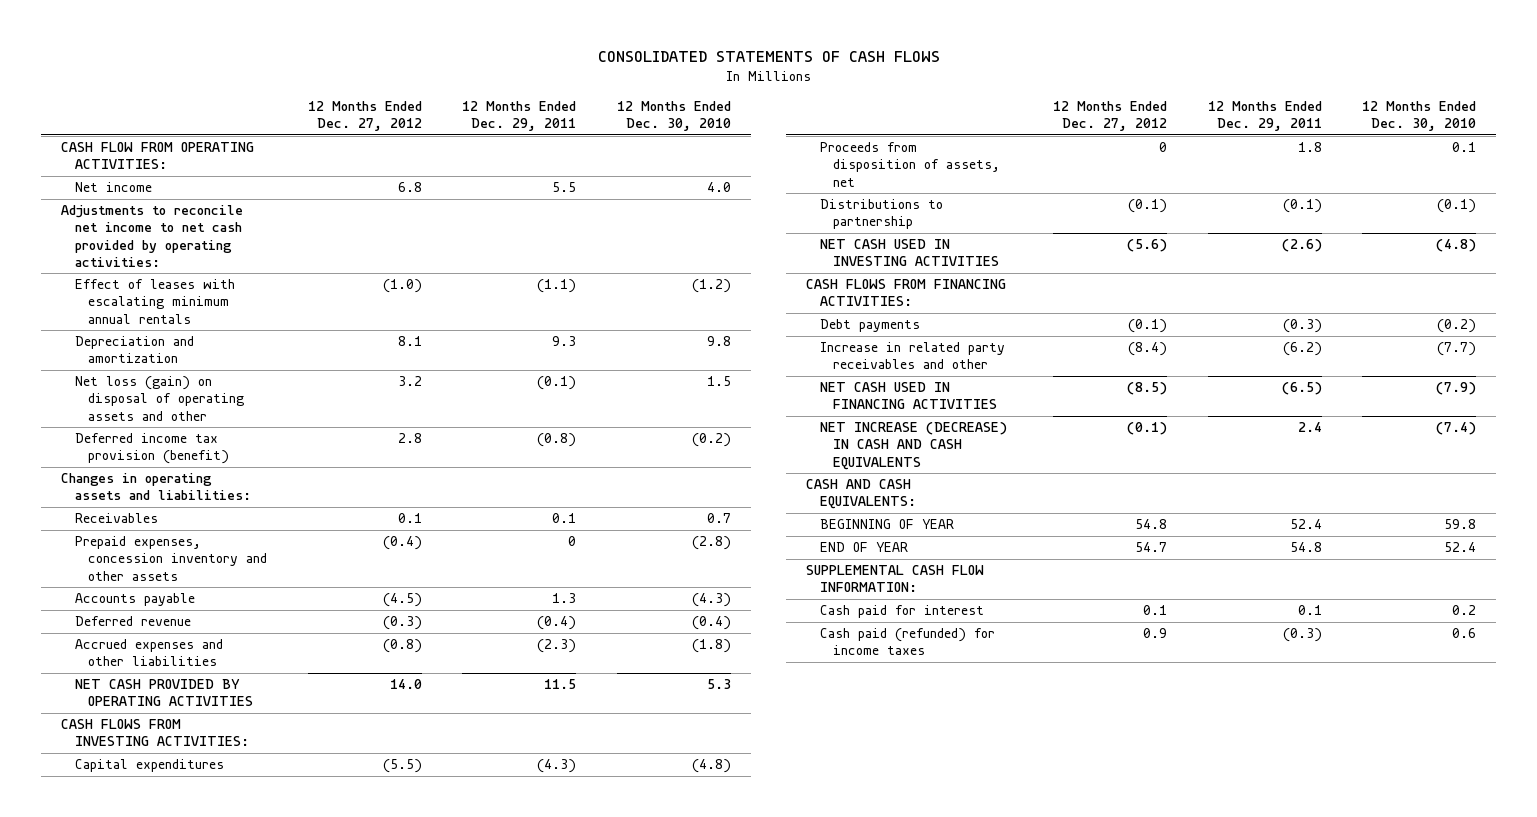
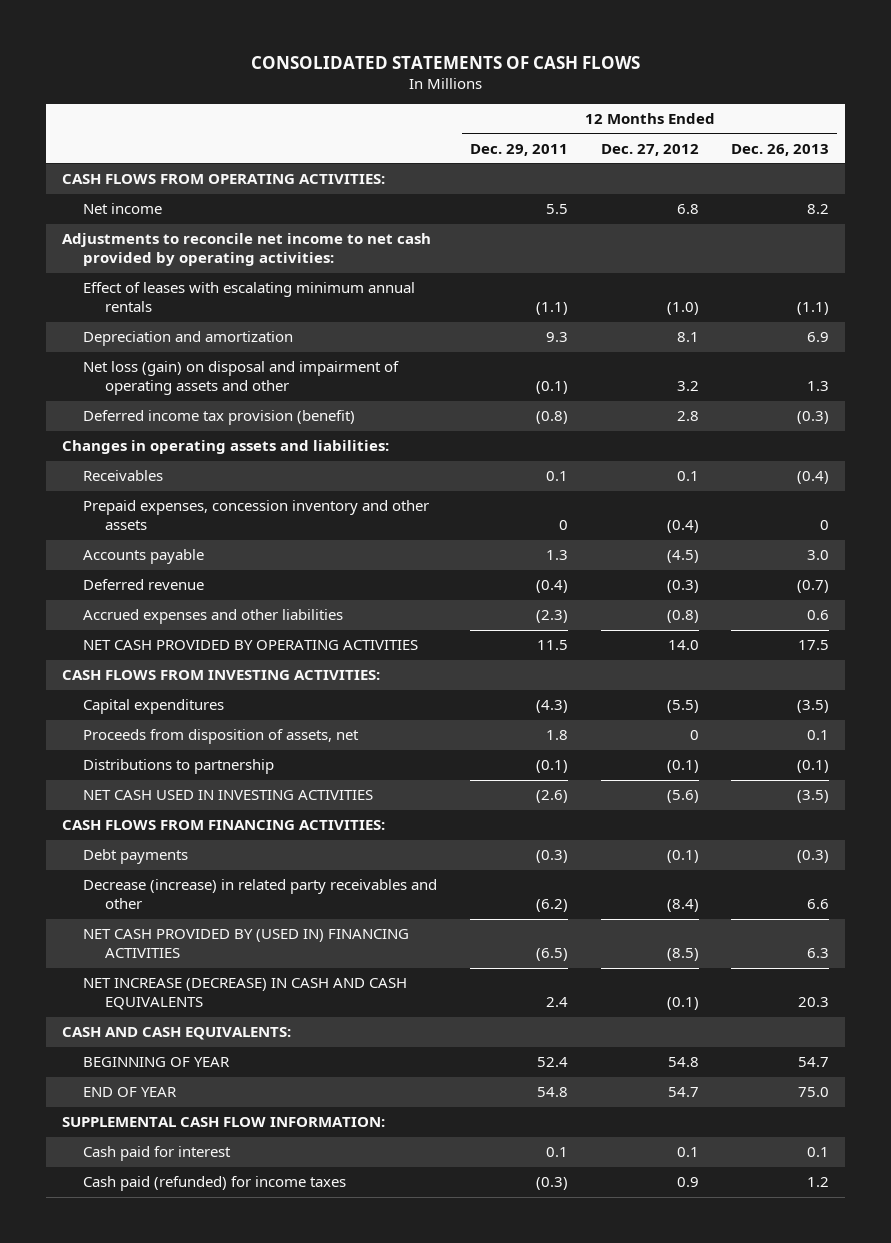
- | 12 Months Ended Dec. 27, 2012 | 12 Months Ended Dec. 29, 2011 | 12 Months Ended Dec. 30, 2010
+ | 12 Months Ended Dec. 29, 2011 | 12 Months Ended Dec. 27, 2012 | 12 Months Ended Dec. 26, 2013
- CASH FLOW FROM OPERATING ACTIVITIES:
+ CASH FLOWS FROM OPERATING ACTIVITIES:
- Net loss (gain) on disposal of operating assets and other | 3.2 | (0.1) | 1.5
+ Net loss (gain) on disposal and impairment of operating assets and other | (0.1) | 3.2 | 1.3
- Increase in related party receivables and other | (8.4) | (6.2) | (7.7)
- NET CASH USED IN FINANCING ACTIVITIES | (8.5) | (6.5) | (7.9)
+ Decrease (increase) in related party receivables and other | (6.2) | (8.4) | 6.6
+ NET CASH PROVIDED BY (USED IN) FINANCING ACTIVITIES | (6.5) | (8.5) | 6.3

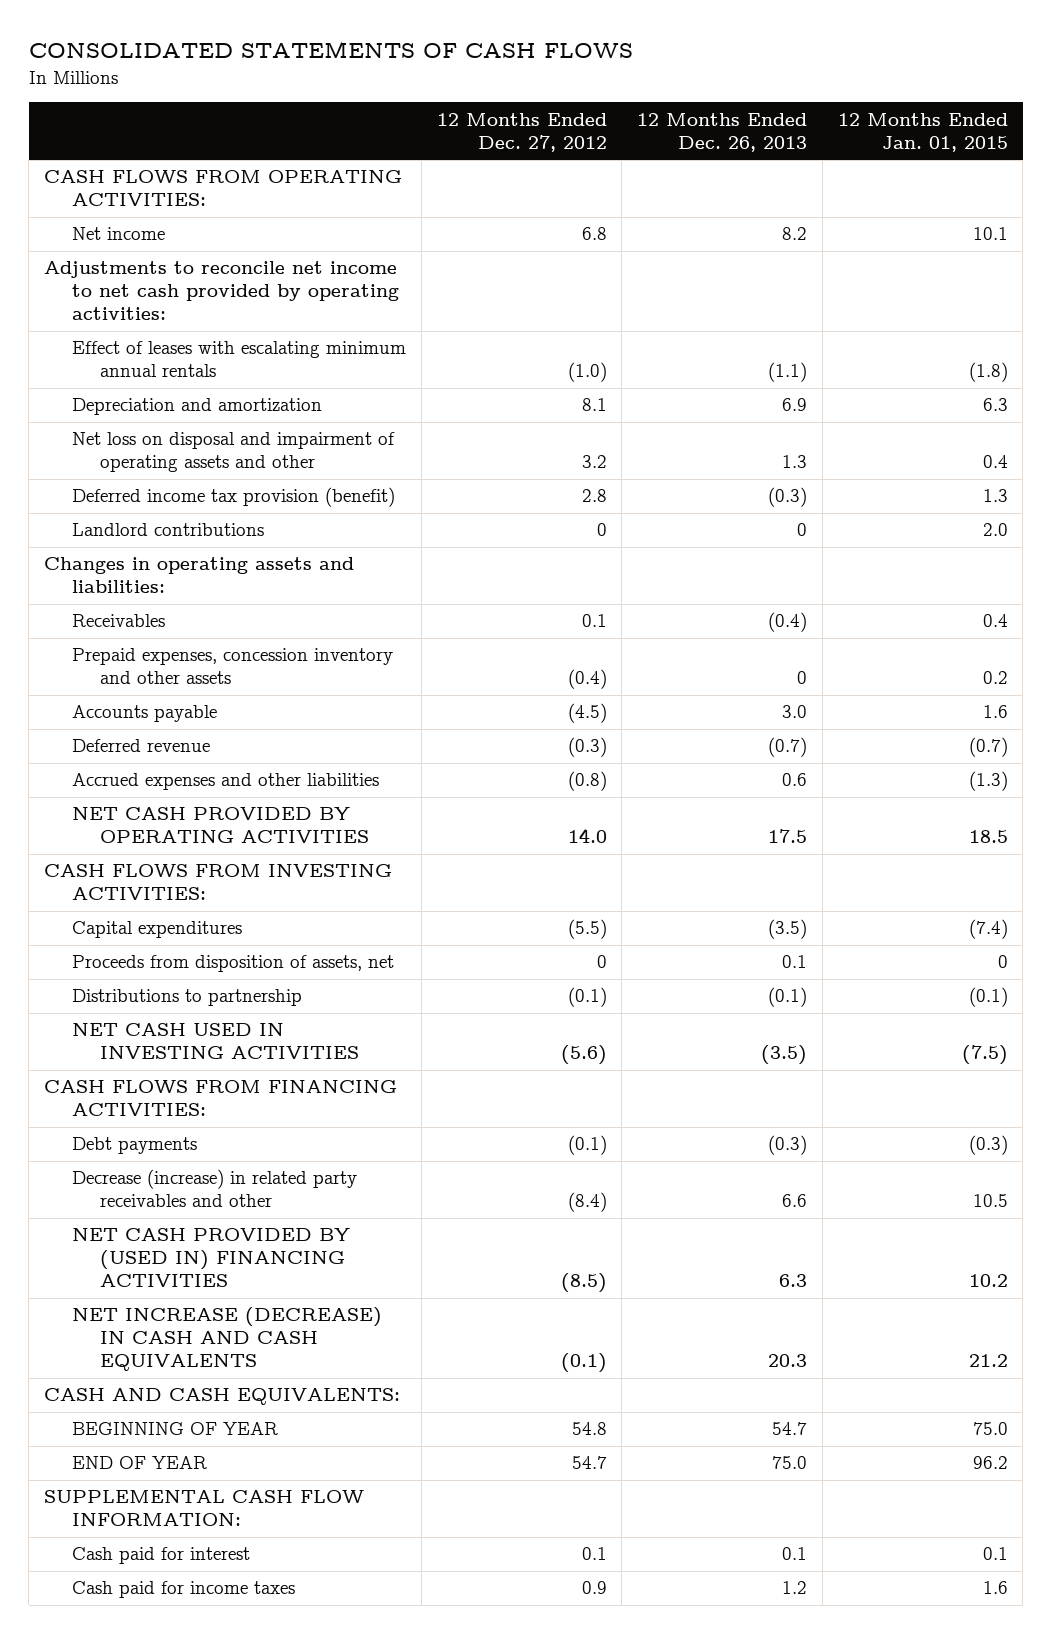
- | 12 Months Ended Dec. 29, 2011 | 12 Months Ended Dec. 27, 2012 | 12 Months Ended Dec. 26, 2013
+ | 12 Months Ended Dec. 27, 2012 | 12 Months Ended Dec. 26, 2013 | 12 Months Ended Jan. 01, 2015
- Net loss (gain) on disposal and impairment of operating assets and other | (0.1) | 3.2 | 1.3
+ Net loss on disposal and impairment of operating assets and other | 3.2 | 1.3 | 0.4
+ Landlord contributions | 0 | 0 | 2.0
- Cash paid (refunded) for income taxes | (0.3) | 0.9 | 1.2
+ Cash paid for income taxes | 0.9 | 1.2 | 1.6

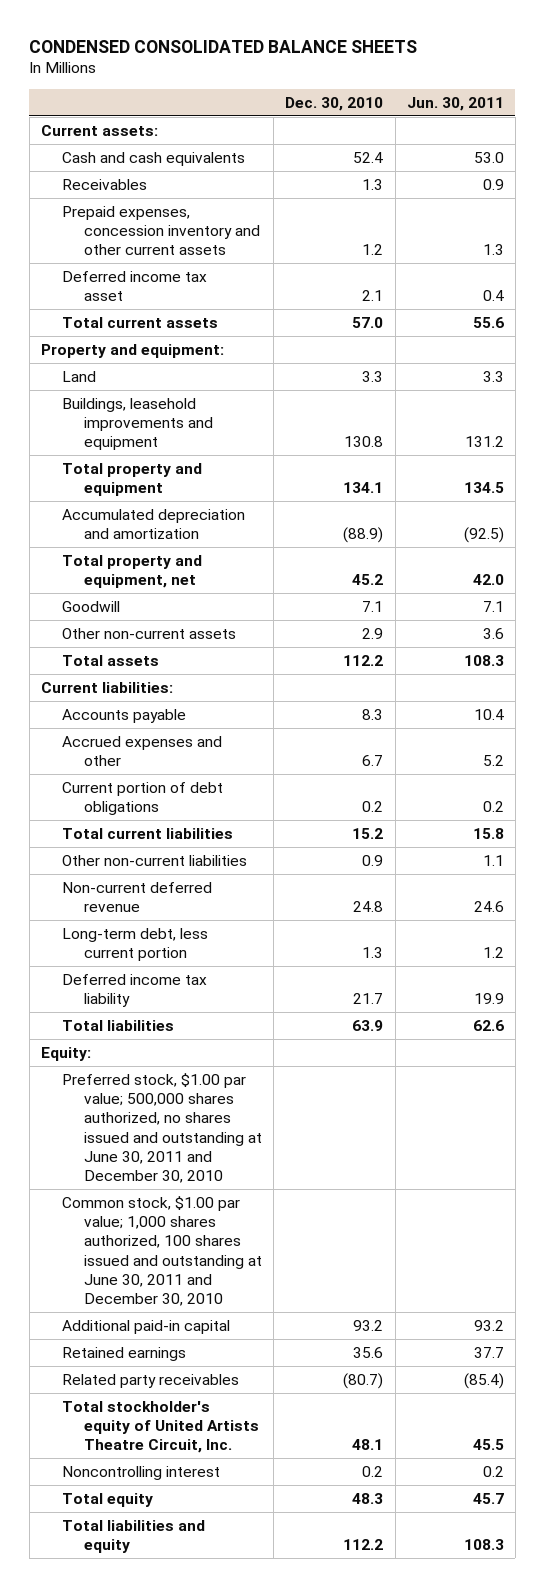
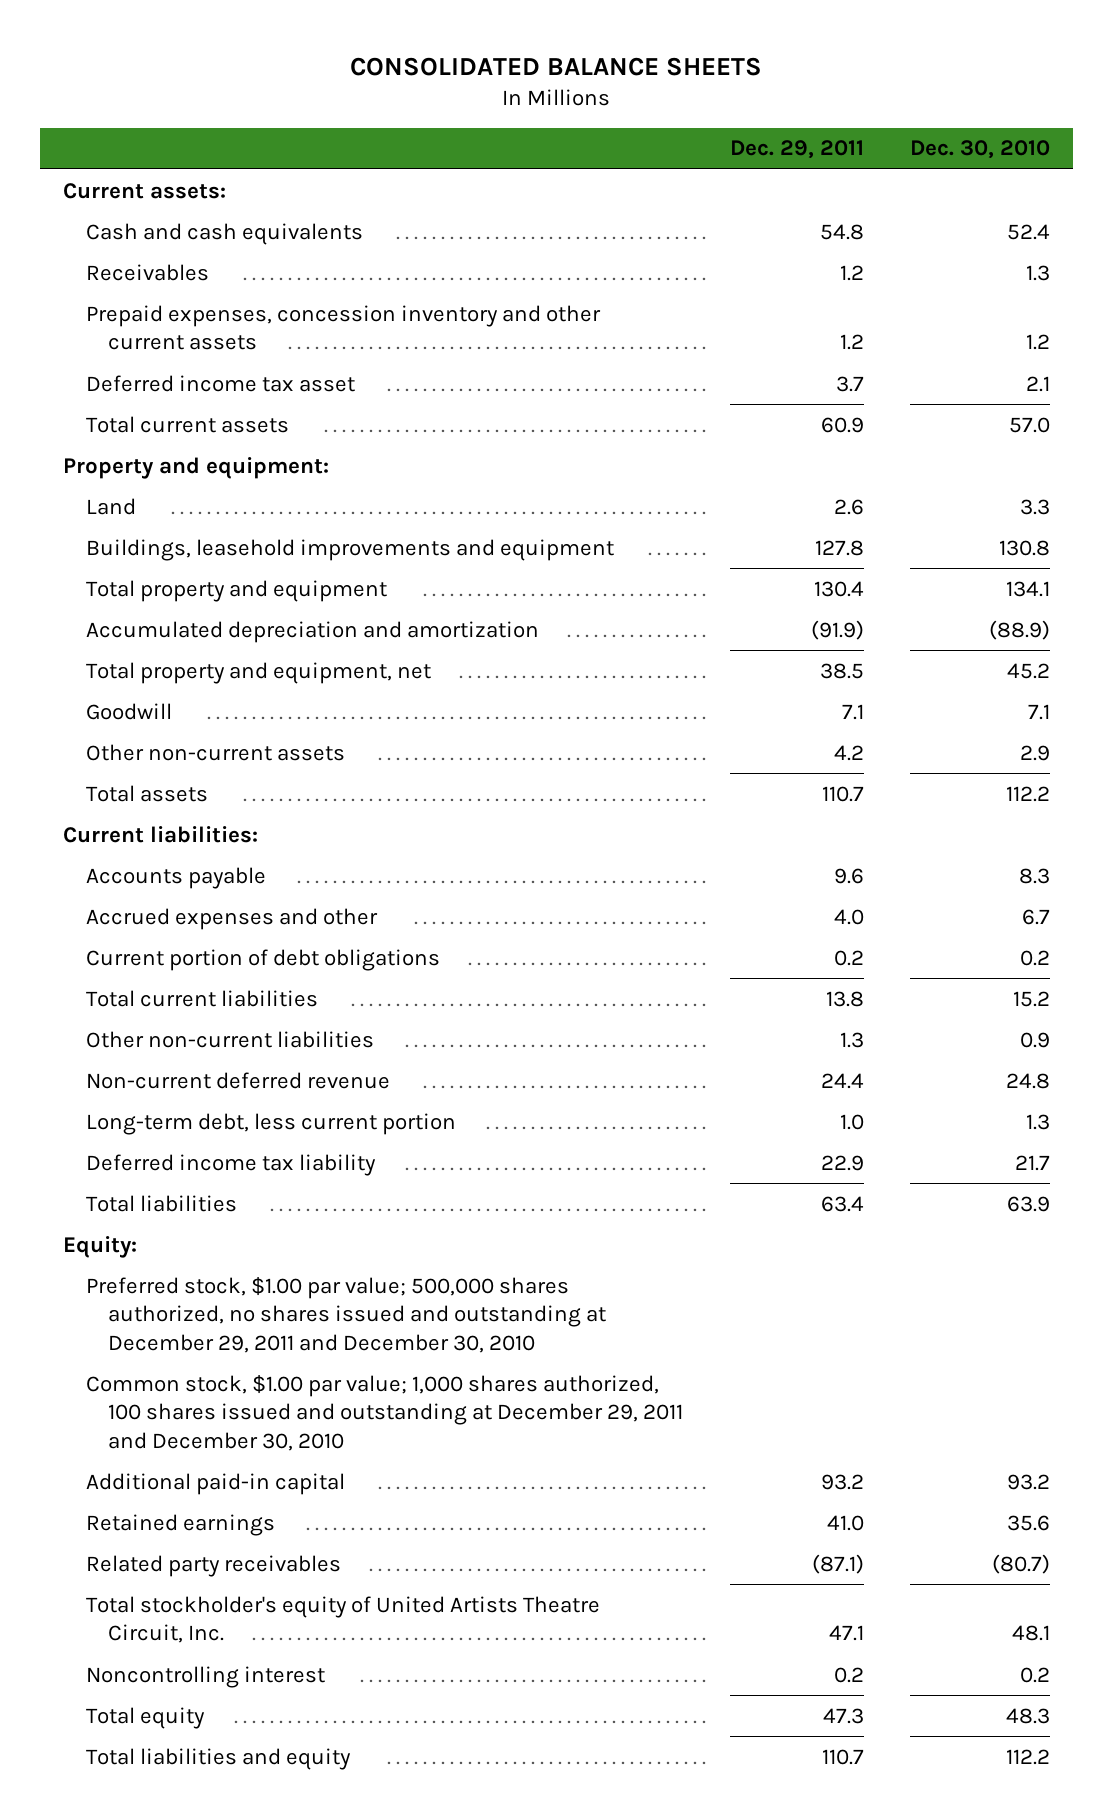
- CONDENSED CONSOLIDATED BALANCE SHEETS
+ CONSOLIDATED BALANCE SHEETS
- | Dec. 30, 2010 | Jun. 30, 2011
+ | Dec. 29, 2011 | Dec. 30, 2010
- Preferred stock, $1.00 par value; 500,000 shares authorized, no shares issued and outstanding at June 30, 2011 and December 30, 2010
- Common stock, $1.00 par value; 1,000 shares authorized, 100 shares issued and outstanding at June 30, 2011 and December 30, 2010
+ Preferred stock, $1.00 par value; 500,000 shares authorized, no shares issued and outstanding at December 29, 2011 and December 30, 2010
+ Common stock, $1.00 par value; 1,000 shares authorized, 100 shares issued and outstanding at December 29, 2011 and December 30, 2010

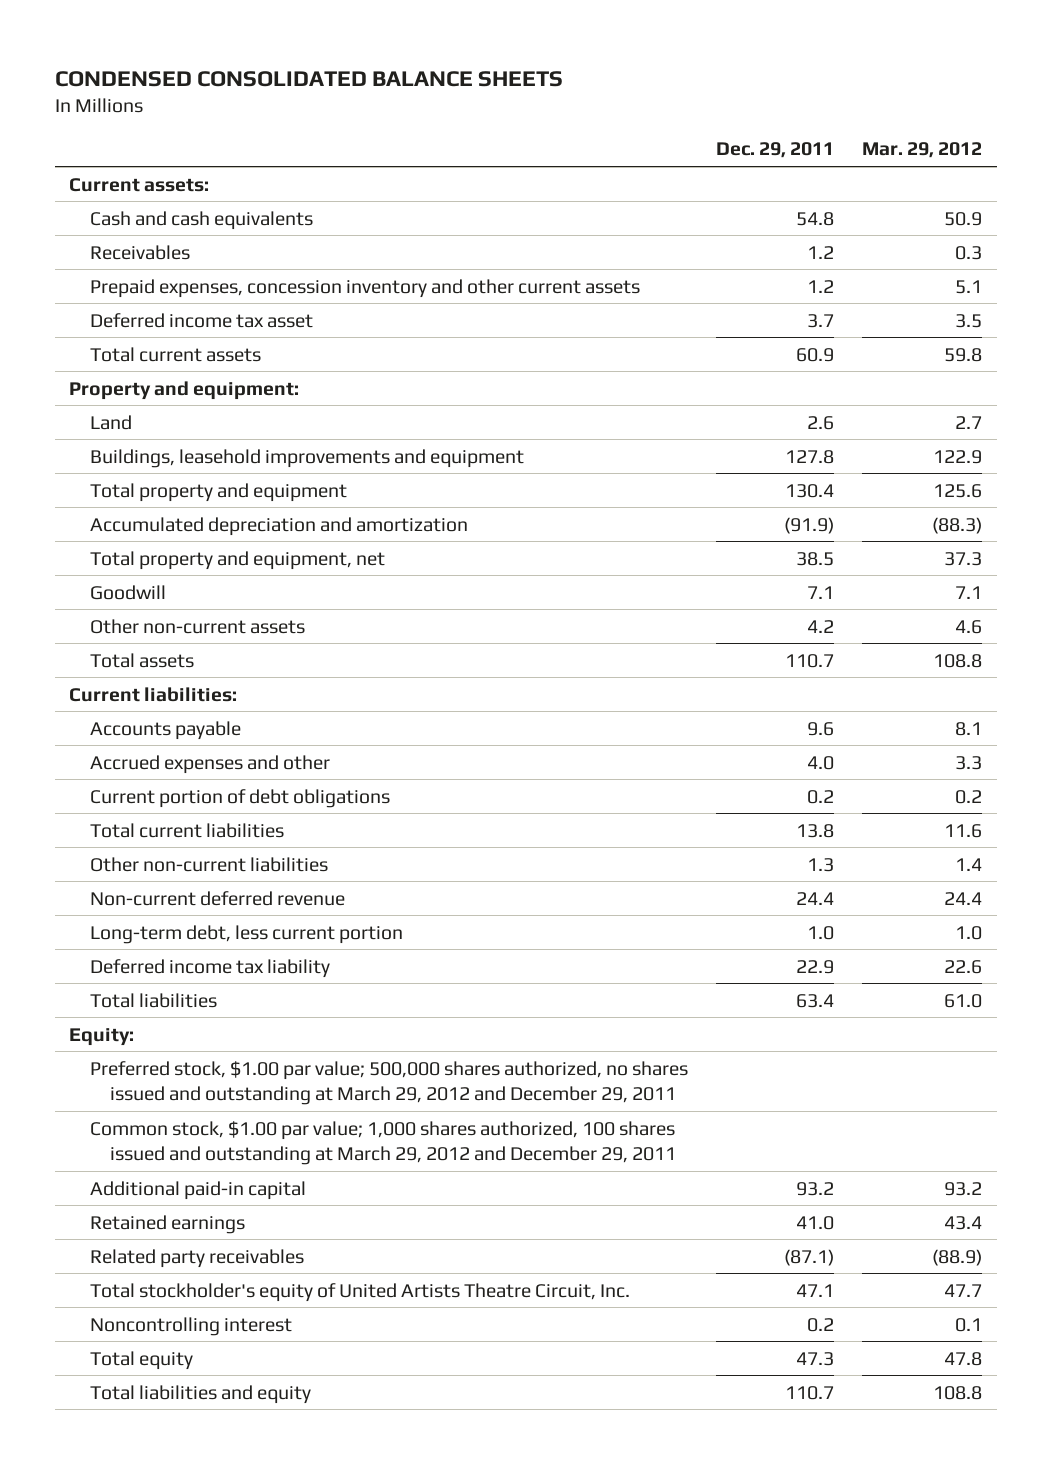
- CONSOLIDATED BALANCE SHEETS
+ CONDENSED CONSOLIDATED BALANCE SHEETS
- | Dec. 29, 2011 | Dec. 30, 2010
+ | Dec. 29, 2011 | Mar. 29, 2012
- Preferred stock, $1.00 par value; 500,000 shares authorized, no shares issued and outstanding at December 29, 2011 and December 30, 2010
- Common stock, $1.00 par value; 1,000 shares authorized, 100 shares issued and outstanding at December 29, 2011 and December 30, 2010
+ Preferred stock, $1.00 par value; 500,000 shares authorized, no shares issued and outstanding at March 29, 2012 and December 29, 2011
+ Common stock, $1.00 par value; 1,000 shares authorized, 100 shares issued and outstanding at March 29, 2012 and December 29, 2011

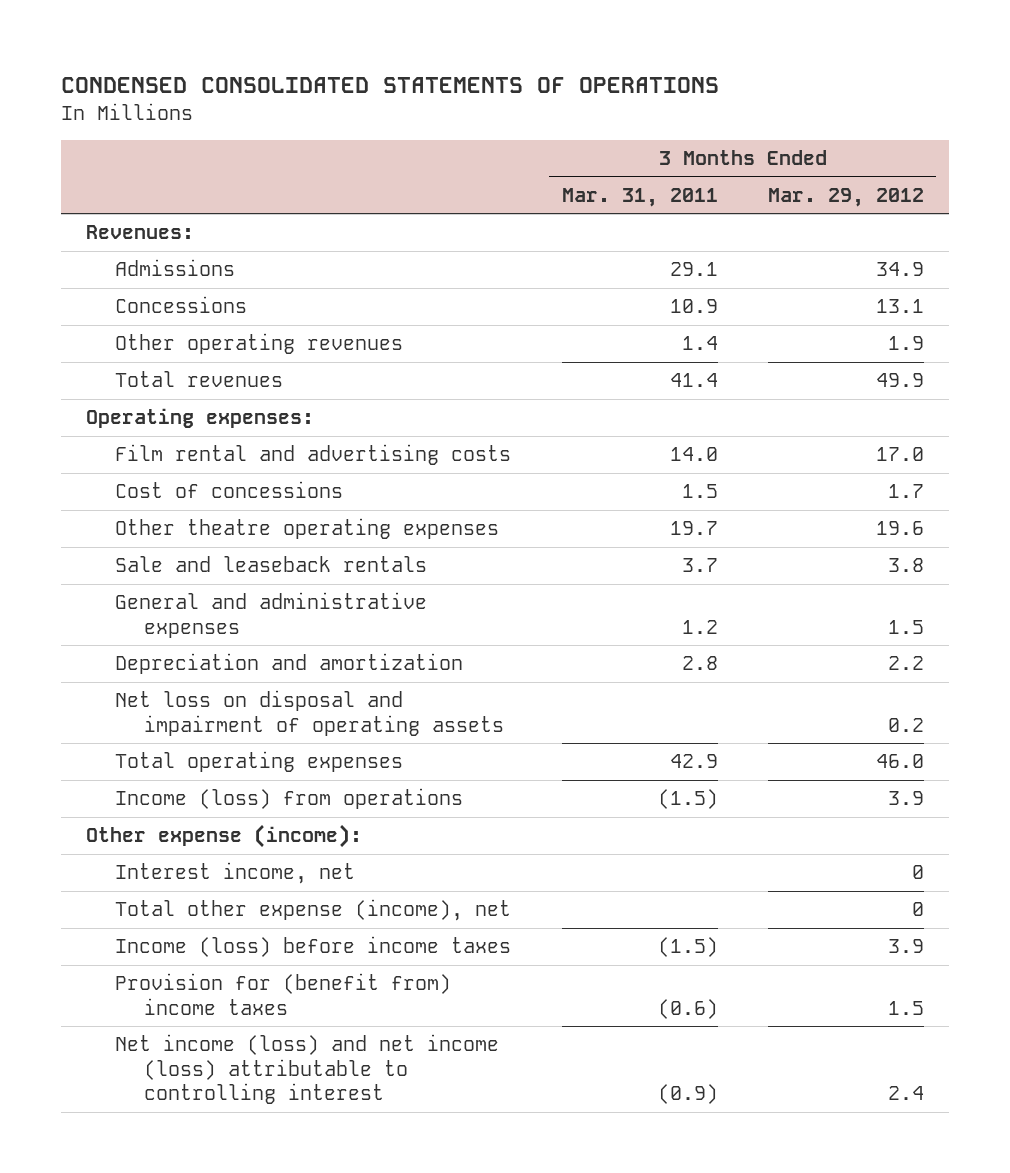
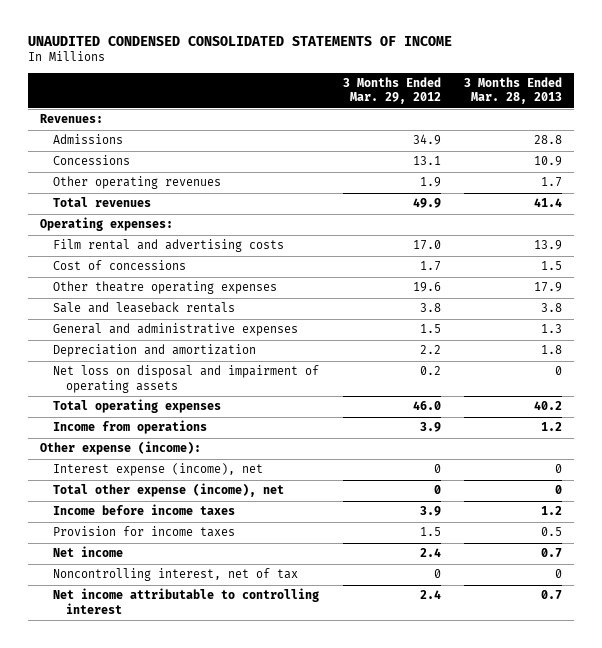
- CONDENSED CONSOLIDATED STATEMENTS OF OPERATIONS
+ UNAUDITED CONDENSED CONSOLIDATED STATEMENTS OF INCOME
- | 3 Months Ended Mar. 31, 2011 | 3 Months Ended Mar. 29, 2012
+ | 3 Months Ended Mar. 29, 2012 | 3 Months Ended Mar. 28, 2013
- Income (loss) from operations | (1.5) | 3.9
+ Income from operations | 3.9 | 1.2
- Interest income, net | | 0
+ Interest expense (income), net | 0 | 0
- Income (loss) before income taxes | (1.5) | 3.9
- Provision for (benefit from) income taxes | (0.6) | 1.5
- Net income (loss) and net income (loss) attributable to controlling interest | (0.9) | 2.4
+ Income before income taxes | 3.9 | 1.2
+ Provision for income taxes | 1.5 | 0.5
+ Net income | 2.4 | 0.7
+ Noncontrolling interest, net of tax | 0 | 0
+ Net income attributable to controlling interest | 2.4 | 0.7

